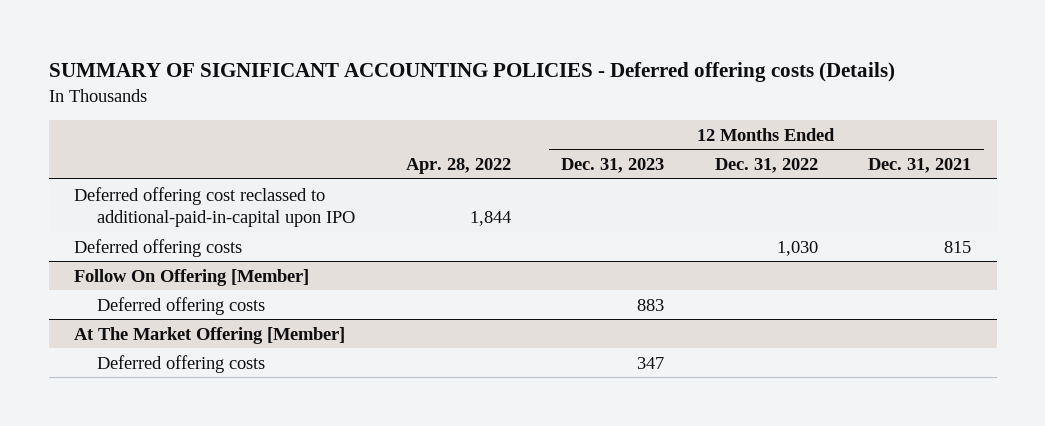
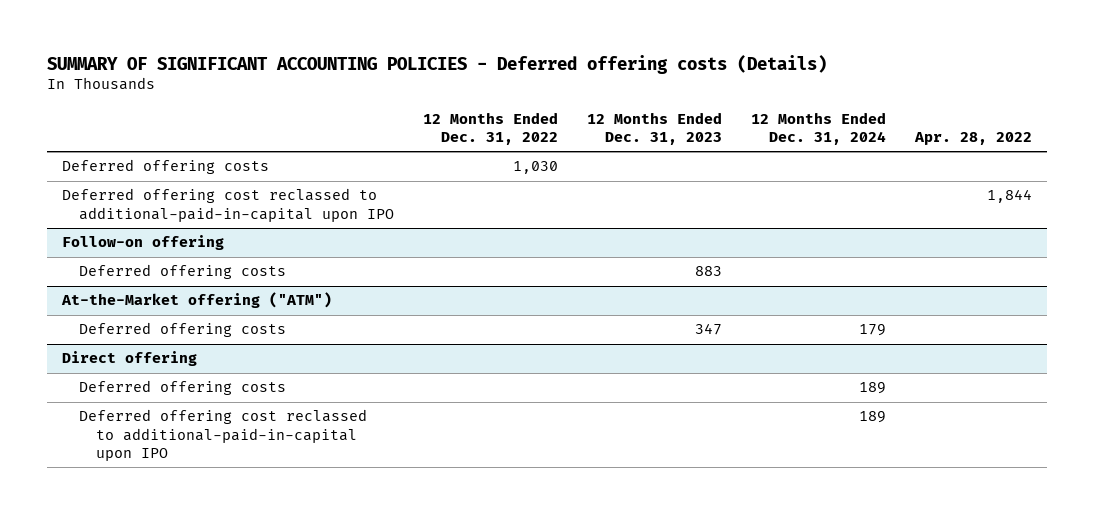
- | Apr. 28, 2022 | 12 Months Ended Dec. 31, 2023 | 12 Months Ended Dec. 31, 2022 | 12 Months Ended Dec. 31, 2021
+ | 12 Months Ended Dec. 31, 2022 | 12 Months Ended Dec. 31, 2023 | 12 Months Ended Dec. 31, 2024 | Apr. 28, 2022
- Follow On Offering [Member]
moved down: Deferred offering cost reclassed to additional-paid-in-capital upon IPO | | | | 1,844
+ Follow-on offering
- At The Market Offering [Member]
+ At-the-Market offering ("ATM")
+ Direct offering
+ Deferred offering costs | | | 189 |
+ Deferred offering cost reclassed to additional-paid-in-capital upon IPO | | | 189 |

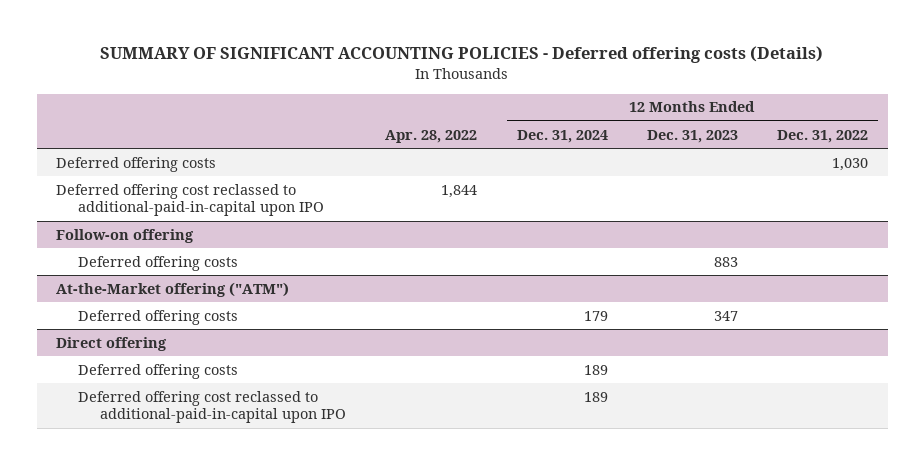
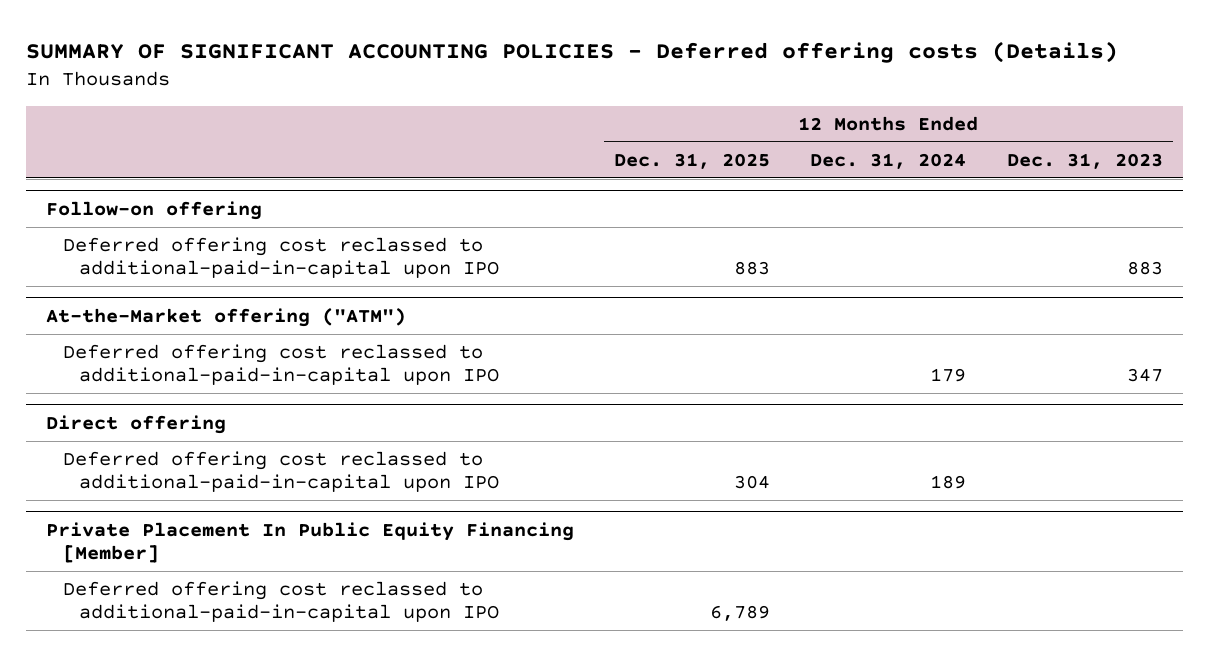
- | Apr. 28, 2022 | 12 Months Ended Dec. 31, 2024 | 12 Months Ended Dec. 31, 2023 | 12 Months Ended Dec. 31, 2022
+ | 12 Months Ended Dec. 31, 2025 | 12 Months Ended Dec. 31, 2024 | 12 Months Ended Dec. 31, 2023
- Deferred offering costs | | | | 1,030
- Deferred offering cost reclassed to additional-paid-in-capital upon IPO | 1,844 | | |
@ Follow-on offering
- Deferred offering costs | | | 883 |
+ Deferred offering cost reclassed to additional-paid-in-capital upon IPO | 883 | | 883
@ At-the-Market offering ("ATM")
- Deferred offering costs | | 179 | 347 |
+ Deferred offering cost reclassed to additional-paid-in-capital upon IPO | | 179 | 347
@ Direct offering
- Deferred offering costs | | 189 | |
+ Private Placement In Public Equity Financing [Member]
+ Deferred offering cost reclassed to additional-paid-in-capital upon IPO | 6,789 | |

